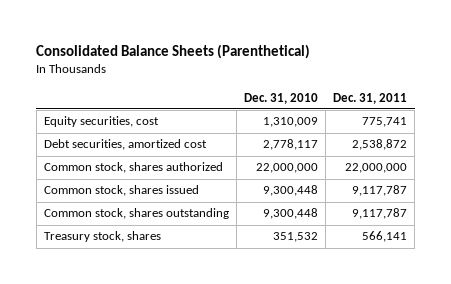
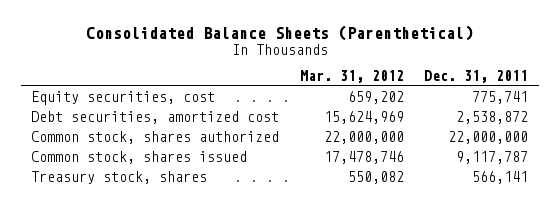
- | Dec. 31, 2010 | Dec. 31, 2011
+ | Mar. 31, 2012 | Dec. 31, 2011
- Common stock, shares outstanding | 9,300,448 | 9,117,787

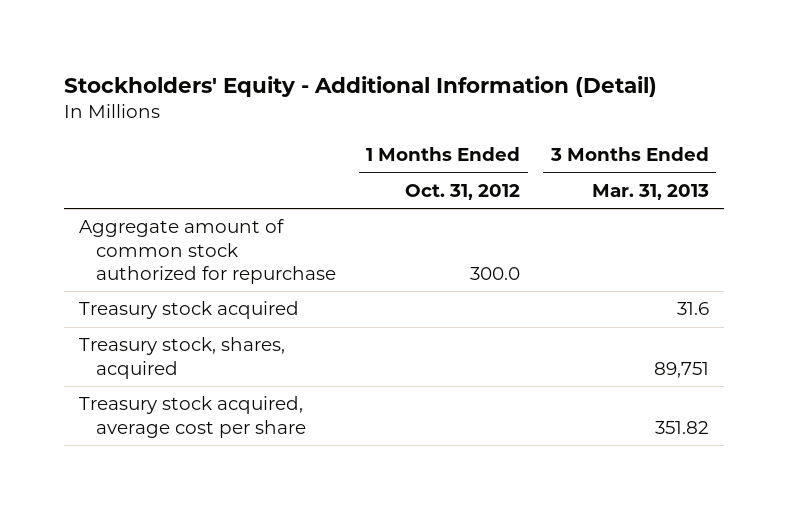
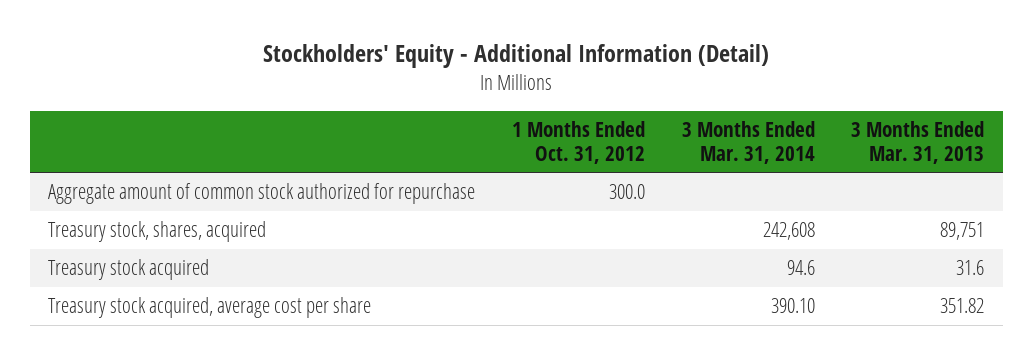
- | 1 Months Ended Oct. 31, 2012 | 3 Months Ended Mar. 31, 2013
+ | 1 Months Ended Oct. 31, 2012 | 3 Months Ended Mar. 31, 2014 | 3 Months Ended Mar. 31, 2013
moved down: Treasury stock acquired | | 94.6 | 31.6

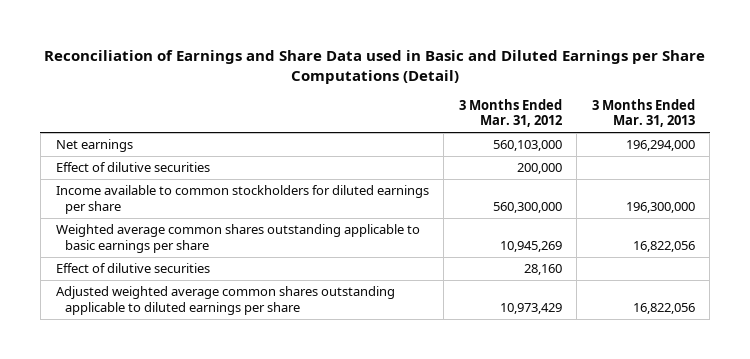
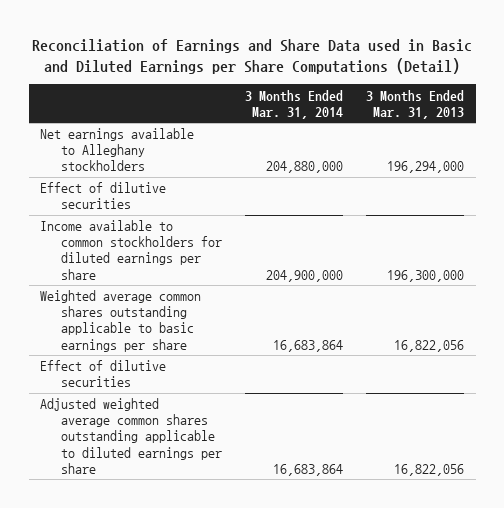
- | 3 Months Ended Mar. 31, 2012 | 3 Months Ended Mar. 31, 2013
+ | 3 Months Ended Mar. 31, 2014 | 3 Months Ended Mar. 31, 2013
- Net earnings | 560,103,000 | 196,294,000
+ Net earnings available to Alleghany stockholders | 204,880,000 | 196,294,000

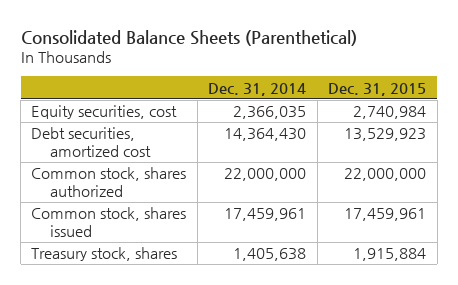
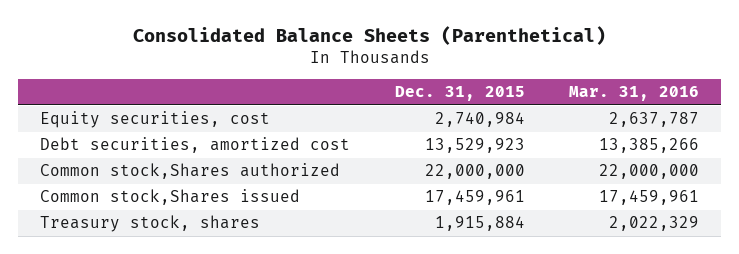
- | Dec. 31, 2014 | Dec. 31, 2015
+ | Dec. 31, 2015 | Mar. 31, 2016
- Common stock, shares authorized | 22,000,000 | 22,000,000
- Common stock, shares issued | 17,459,961 | 17,459,961
+ Common stock,Shares authorized | 22,000,000 | 22,000,000
+ Common stock,Shares issued | 17,459,961 | 17,459,961

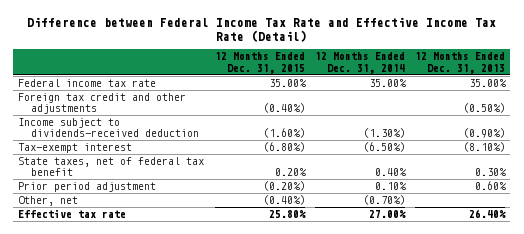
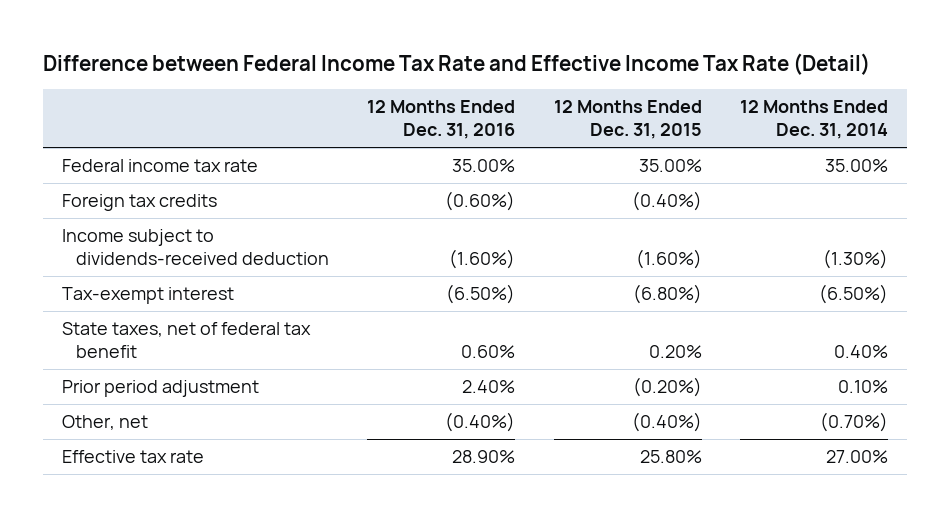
- | 12 Months Ended Dec. 31, 2015 | 12 Months Ended Dec. 31, 2014 | 12 Months Ended Dec. 31, 2013
+ | 12 Months Ended Dec. 31, 2016 | 12 Months Ended Dec. 31, 2015 | 12 Months Ended Dec. 31, 2014
- Foreign tax credit and other adjustments | (0.40%) | | (0.50%)
+ Foreign tax credits | (0.60%) | (0.40%) |

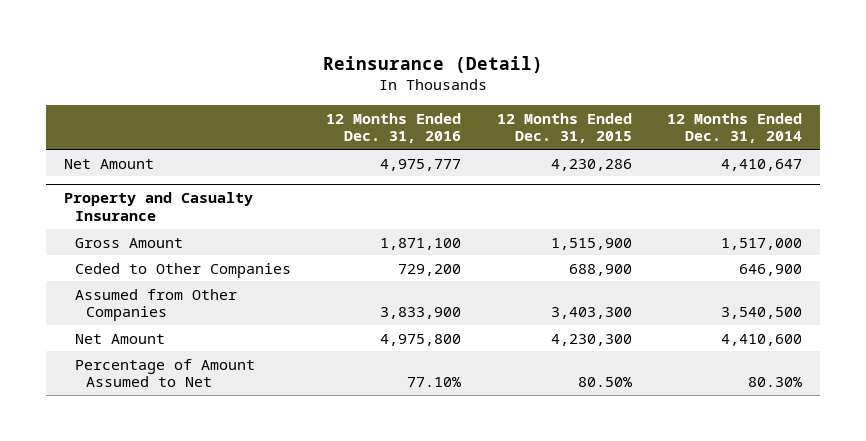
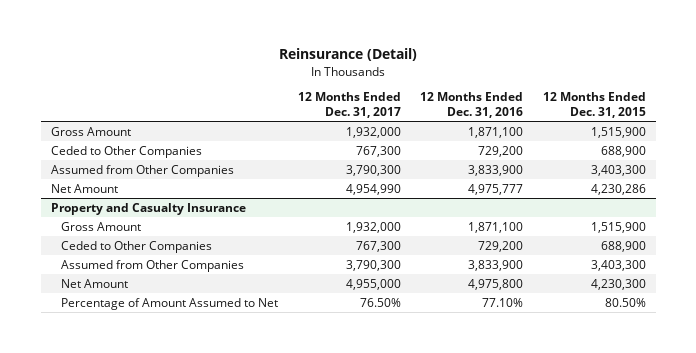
- | 12 Months Ended Dec. 31, 2016 | 12 Months Ended Dec. 31, 2015 | 12 Months Ended Dec. 31, 2014
+ | 12 Months Ended Dec. 31, 2017 | 12 Months Ended Dec. 31, 2016 | 12 Months Ended Dec. 31, 2015
+ Gross Amount | 1,932,000 | 1,871,100 | 1,515,900
+ Ceded to Other Companies | 767,300 | 729,200 | 688,900
+ Assumed from Other Companies | 3,790,300 | 3,833,900 | 3,403,300

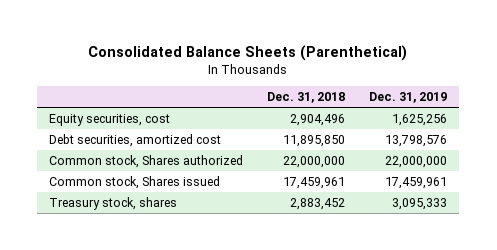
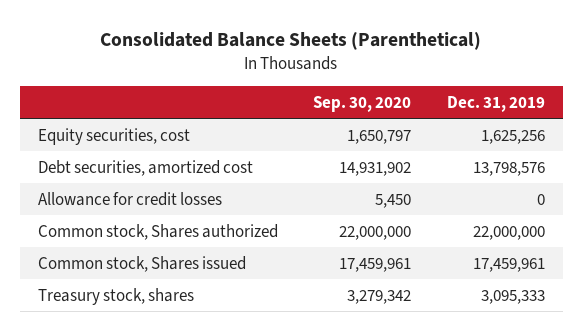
- | Dec. 31, 2018 | Dec. 31, 2019
+ | Sep. 30, 2020 | Dec. 31, 2019
+ Allowance for credit losses | 5,450 | 0

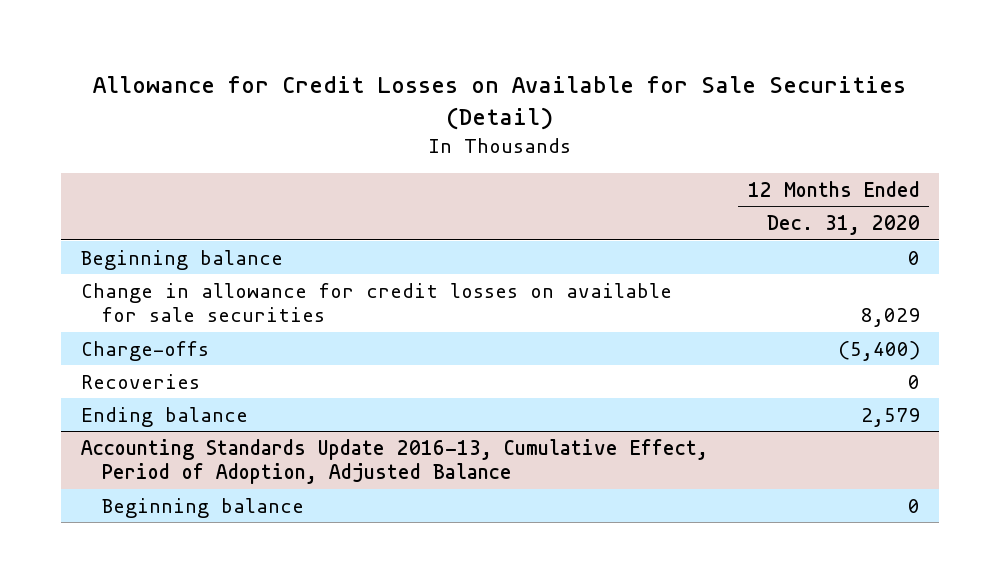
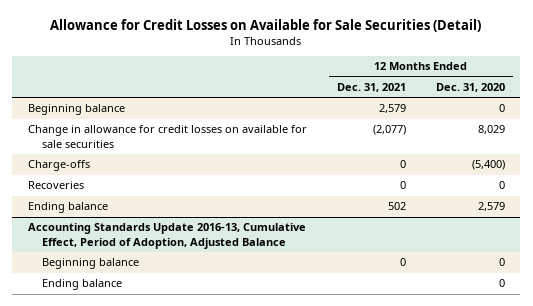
- | 12 Months Ended Dec. 31, 2020
+ | 12 Months Ended Dec. 31, 2021 | 12 Months Ended Dec. 31, 2020
@ Accounting Standards Update 2016-13, Cumulative Effect, Period of Adoption, Adjusted Balance
+ Ending balance | | 0

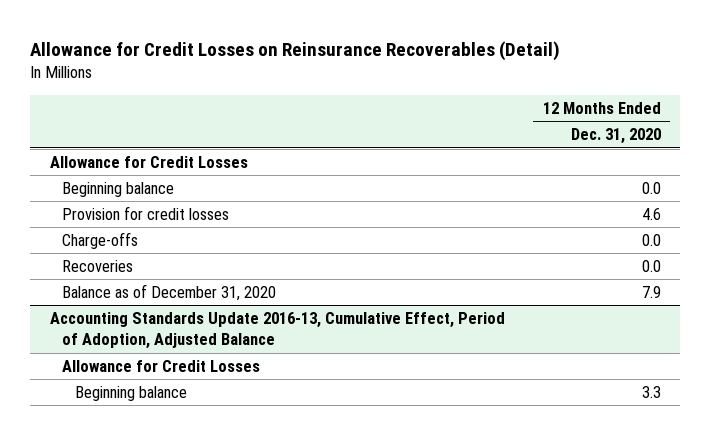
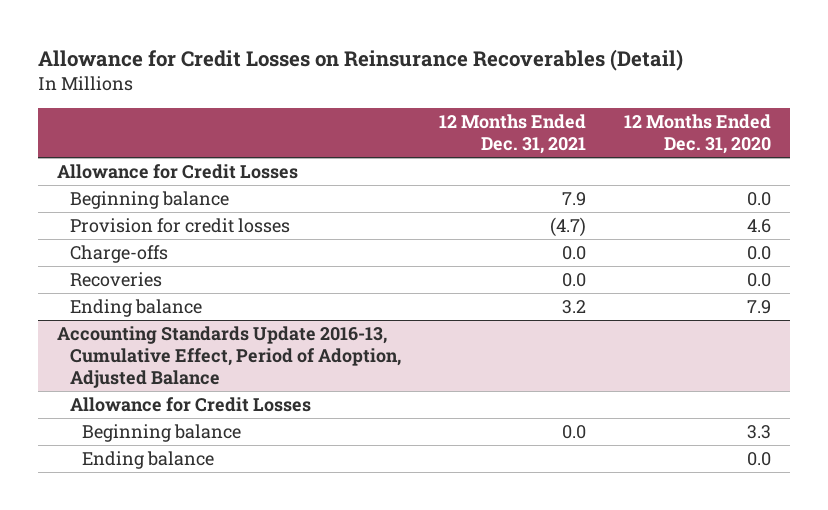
- | 12 Months Ended Dec. 31, 2020
+ | 12 Months Ended Dec. 31, 2021 | 12 Months Ended Dec. 31, 2020
- Balance as of December 31, 2020 | 7.9
+ Ending balance | 3.2 | 7.9
@ Accounting Standards Update 2016-13, Cumulative Effect, Period of Adoption, Adjusted Balance
+ Ending balance | | 0.0

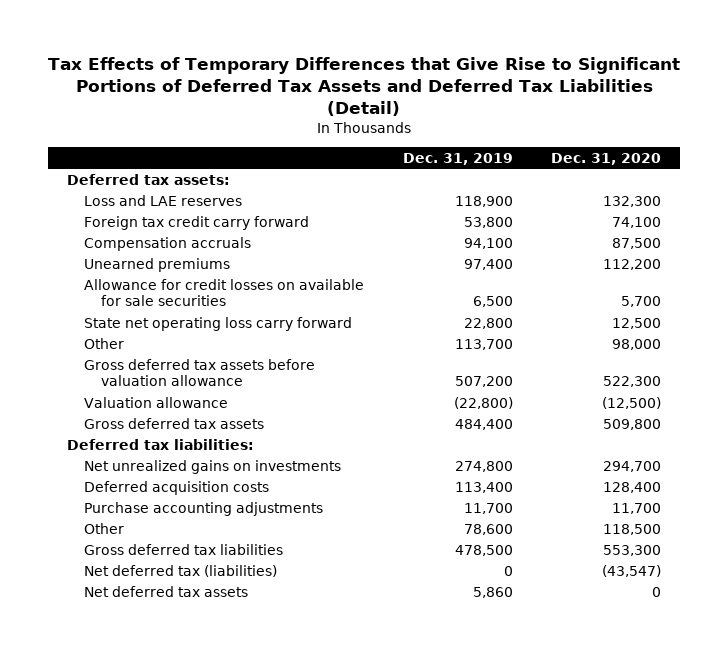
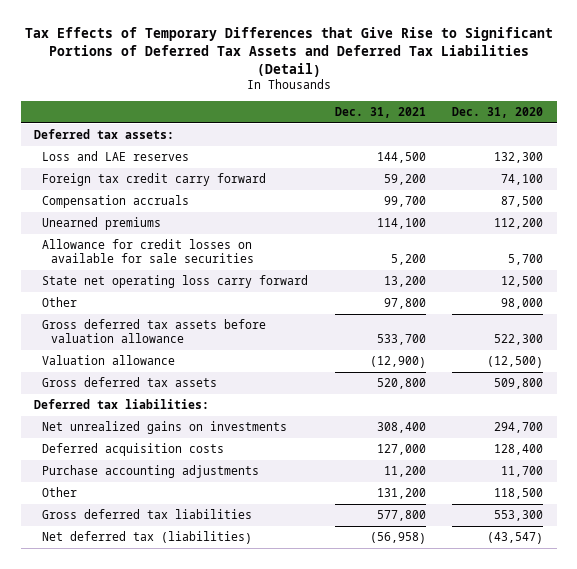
- | Dec. 31, 2019 | Dec. 31, 2020
+ | Dec. 31, 2021 | Dec. 31, 2020
- Net deferred tax assets | 5,860 | 0

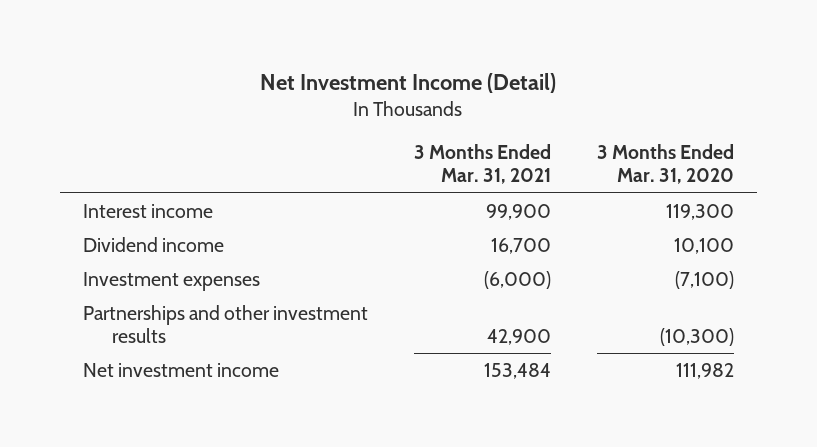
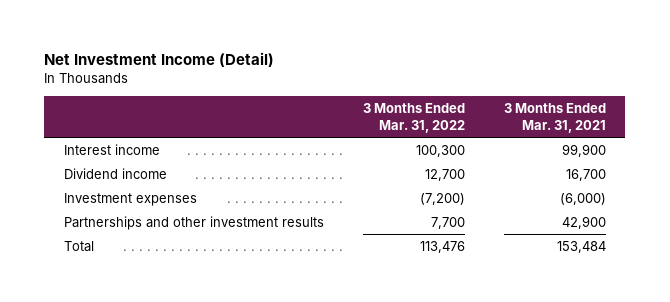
- | 3 Months Ended Mar. 31, 2021 | 3 Months Ended Mar. 31, 2020
+ | 3 Months Ended Mar. 31, 2022 | 3 Months Ended Mar. 31, 2021
- Net investment income | 153,484 | 111,982
+ Total | 113,476 | 153,484

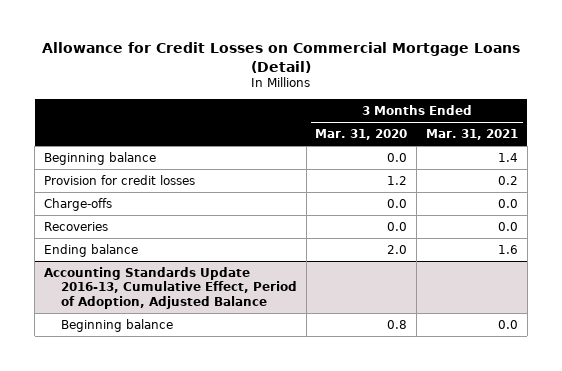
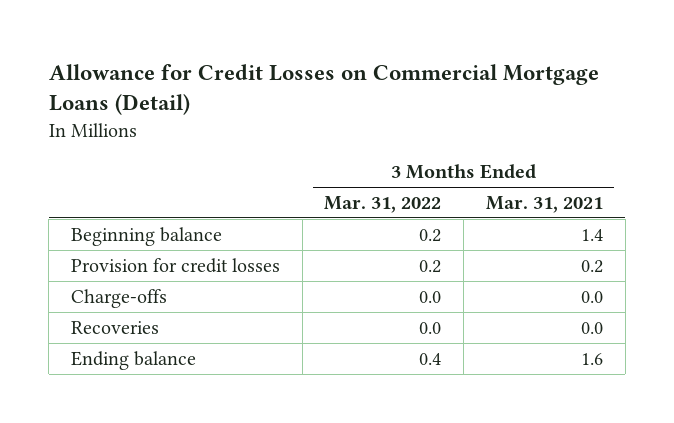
- | 3 Months Ended Mar. 31, 2020 | 3 Months Ended Mar. 31, 2021
+ | 3 Months Ended Mar. 31, 2022 | 3 Months Ended Mar. 31, 2021
- Accounting Standards Update 2016-13, Cumulative Effect, Period of Adoption, Adjusted Balance
- Beginning balance | 0.8 | 0.0

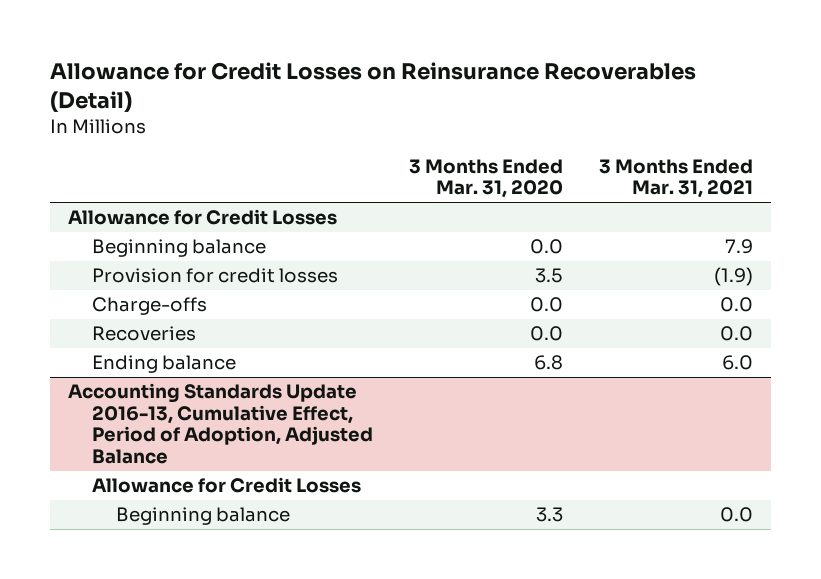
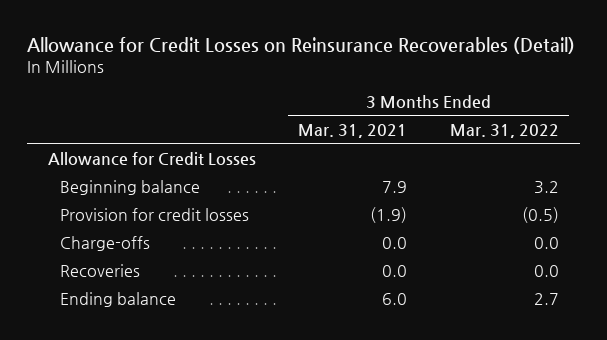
- | 3 Months Ended Mar. 31, 2020 | 3 Months Ended Mar. 31, 2021
+ | 3 Months Ended Mar. 31, 2021 | 3 Months Ended Mar. 31, 2022
- Accounting Standards Update 2016-13, Cumulative Effect, Period of Adoption, Adjusted Balance
- Allowance for Credit Losses
- Beginning balance | 3.3 | 0.0

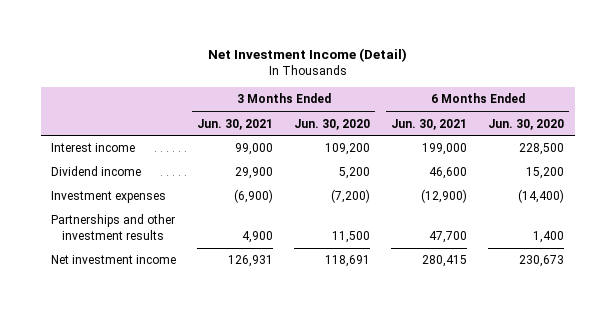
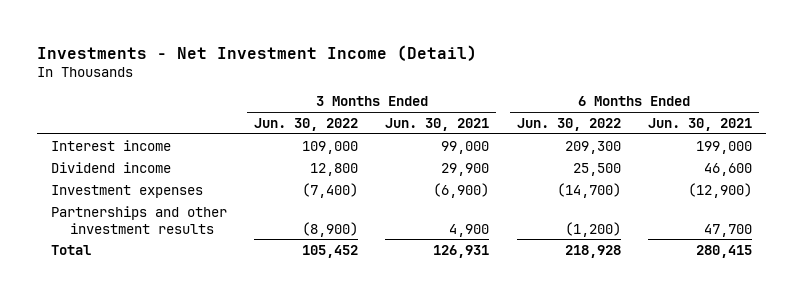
- Net Investment Income (Detail)
+ Investments - Net Investment Income (Detail)
- | 3 Months Ended Jun. 30, 2021 | 3 Months Ended Jun. 30, 2020 | 6 Months Ended Jun. 30, 2021 | 6 Months Ended Jun. 30, 2020
+ | 3 Months Ended Jun. 30, 2022 | 3 Months Ended Jun. 30, 2021 | 6 Months Ended Jun. 30, 2022 | 6 Months Ended Jun. 30, 2021
- Net investment income | 126,931 | 118,691 | 280,415 | 230,673
+ Total | 105,452 | 126,931 | 218,928 | 280,415

